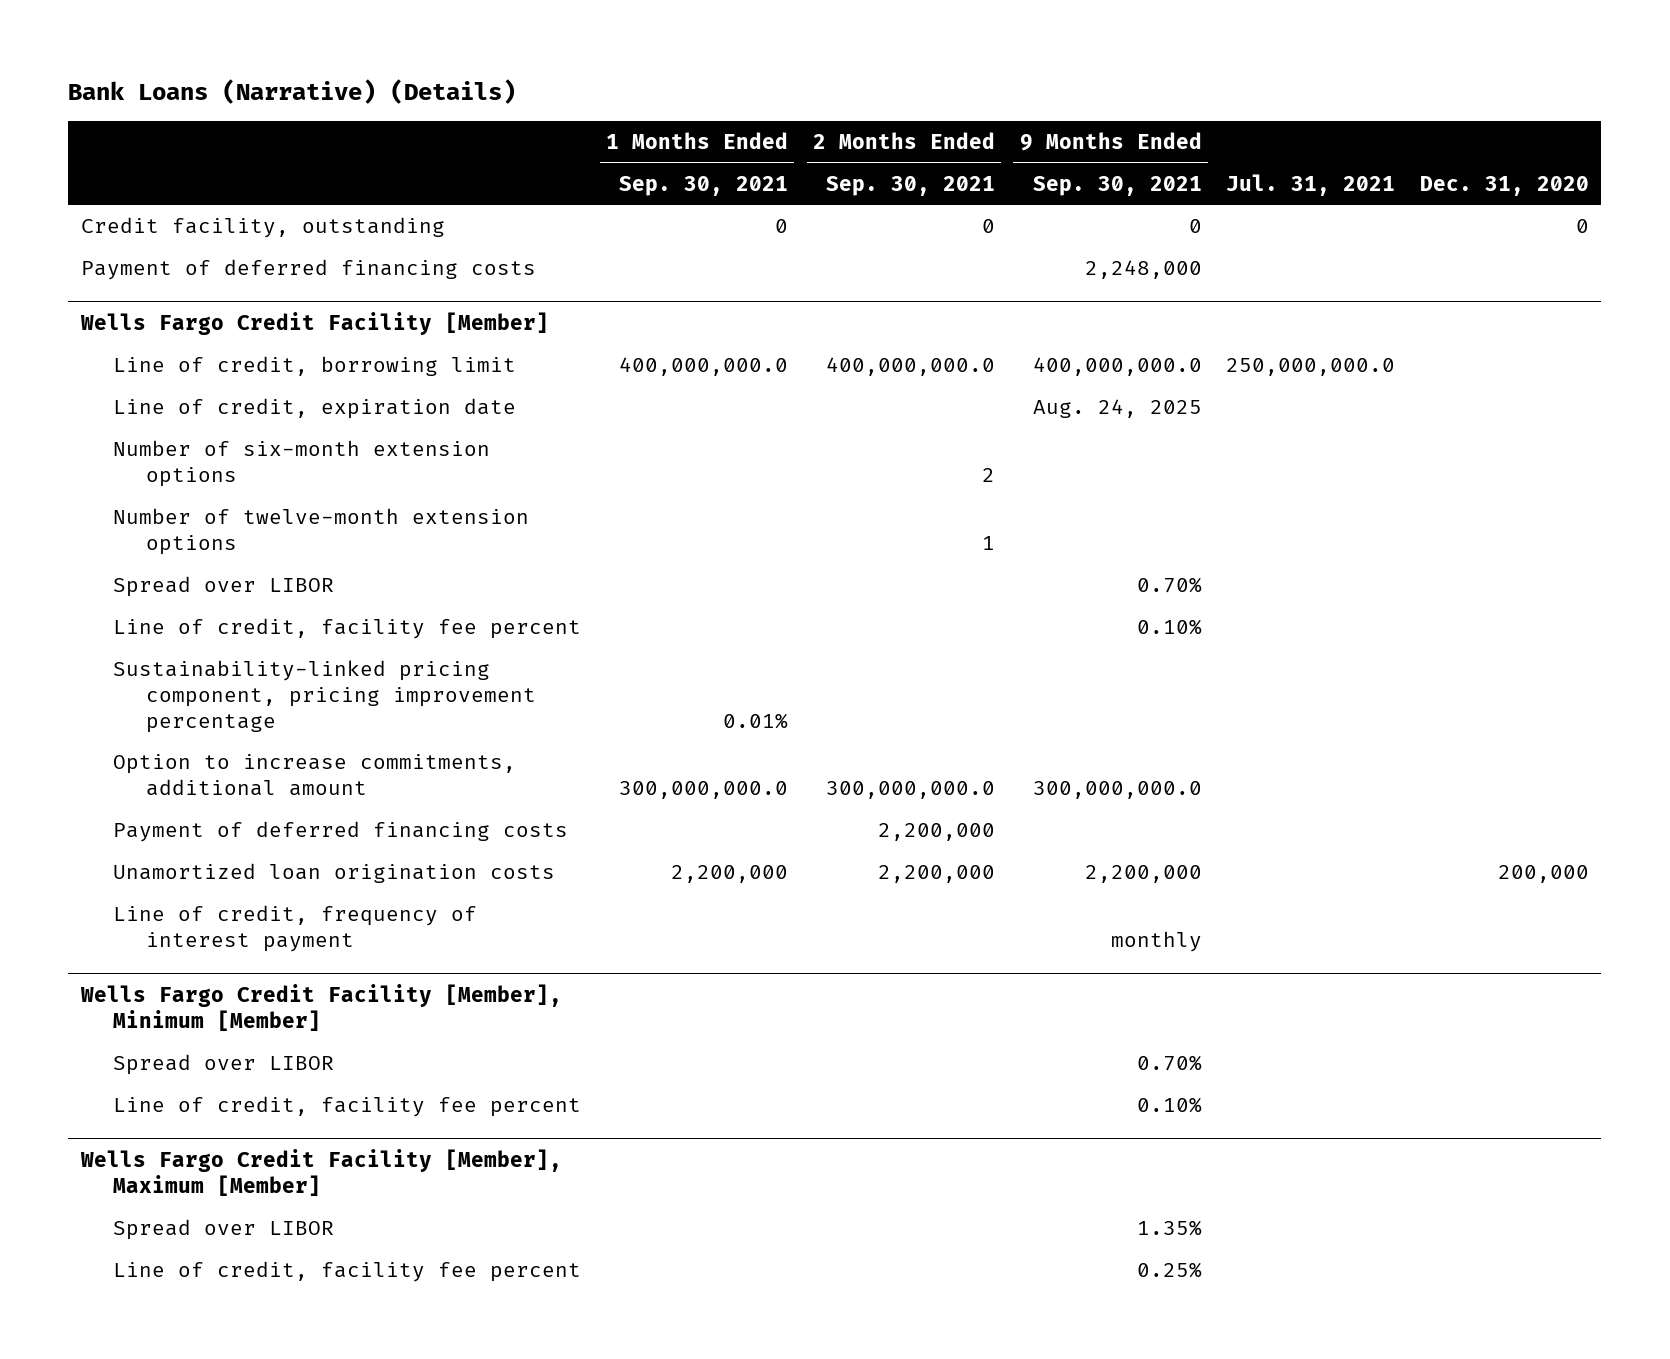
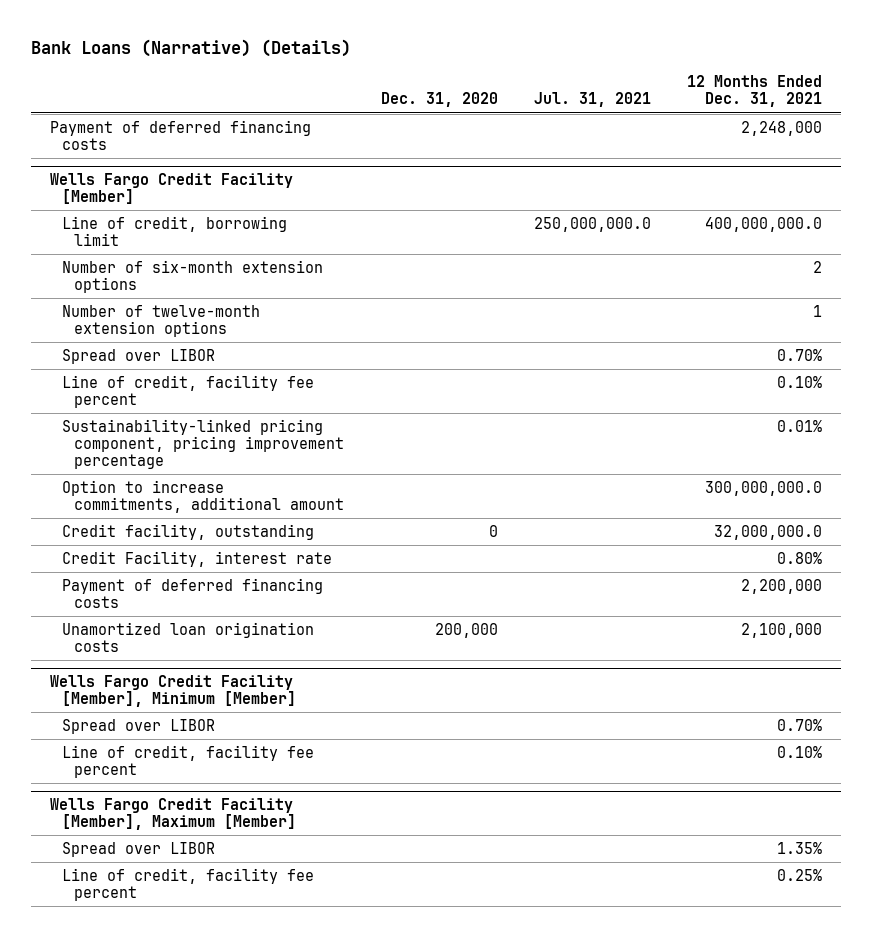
- | 1 Months Ended Sep. 30, 2021 | 2 Months Ended Sep. 30, 2021 | 9 Months Ended Sep. 30, 2021 | Jul. 31, 2021 | Dec. 31, 2020
+ | Dec. 31, 2020 | Jul. 31, 2021 | 12 Months Ended Dec. 31, 2021
- Credit facility, outstanding | 0 | 0 | 0 | | 0
@ Wells Fargo Credit Facility [Member]
- Line of credit, expiration date | | | Aug. 24, 2025 | |
+ Credit facility, outstanding | 0 | | 32,000,000.0
+ Credit Facility, interest rate | | | 0.80%
- Line of credit, frequency of interest payment | | | monthly | |

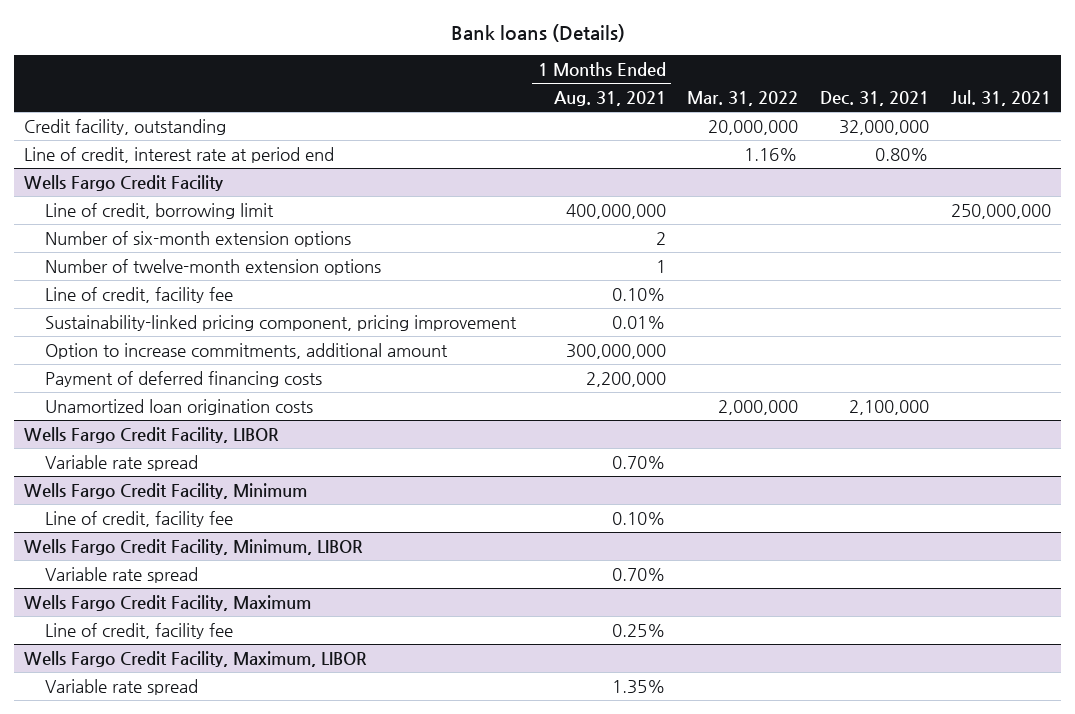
- Bank Loans (Narrative) (Details)
+ Bank loans (Details)
- | Dec. 31, 2020 | Jul. 31, 2021 | 12 Months Ended Dec. 31, 2021
+ | 1 Months Ended Aug. 31, 2021 | Mar. 31, 2022 | Dec. 31, 2021 | Jul. 31, 2021
- Payment of deferred financing costs | | | 2,248,000
- Wells Fargo Credit Facility [Member]
- Line of credit, borrowing limit | | 250,000,000.0 | 400,000,000.0
+ Credit facility, outstanding | | 20,000,000 | 32,000,000 |
+ Line of credit, interest rate at period end | | 1.16% | 0.80% |
+ Wells Fargo Credit Facility
+ Line of credit, borrowing limit | 400,000,000 | | | 250,000,000
- Spread over LIBOR | | | 0.70%
- Line of credit, facility fee percent | | | 0.10%
- Sustainability-linked pricing component, pricing improvement percentage | | | 0.01%
+ Line of credit, facility fee | 0.10% | | |
+ Sustainability-linked pricing component, pricing improvement | 0.01% | | |
- Credit facility, outstanding | 0 | | 32,000,000.0
- Credit Facility, interest rate | | | 0.80%
- Wells Fargo Credit Facility [Member], Minimum [Member]
- Spread over LIBOR | | | 0.70%
- Line of credit, facility fee percent | | | 0.10%
- Wells Fargo Credit Facility [Member], Maximum [Member]
- Spread over LIBOR | | | 1.35%
- Line of credit, facility fee percent | | | 0.25%
+ Wells Fargo Credit Facility, LIBOR
+ Variable rate spread | 0.70% | | |
+ Wells Fargo Credit Facility, Minimum
+ Line of credit, facility fee | 0.10% | | |
+ Wells Fargo Credit Facility, Minimum, LIBOR
+ Variable rate spread | 0.70% | | |
+ Wells Fargo Credit Facility, Maximum
+ Line of credit, facility fee | 0.25% | | |
+ Wells Fargo Credit Facility, Maximum, LIBOR
+ Variable rate spread | 1.35% | | |

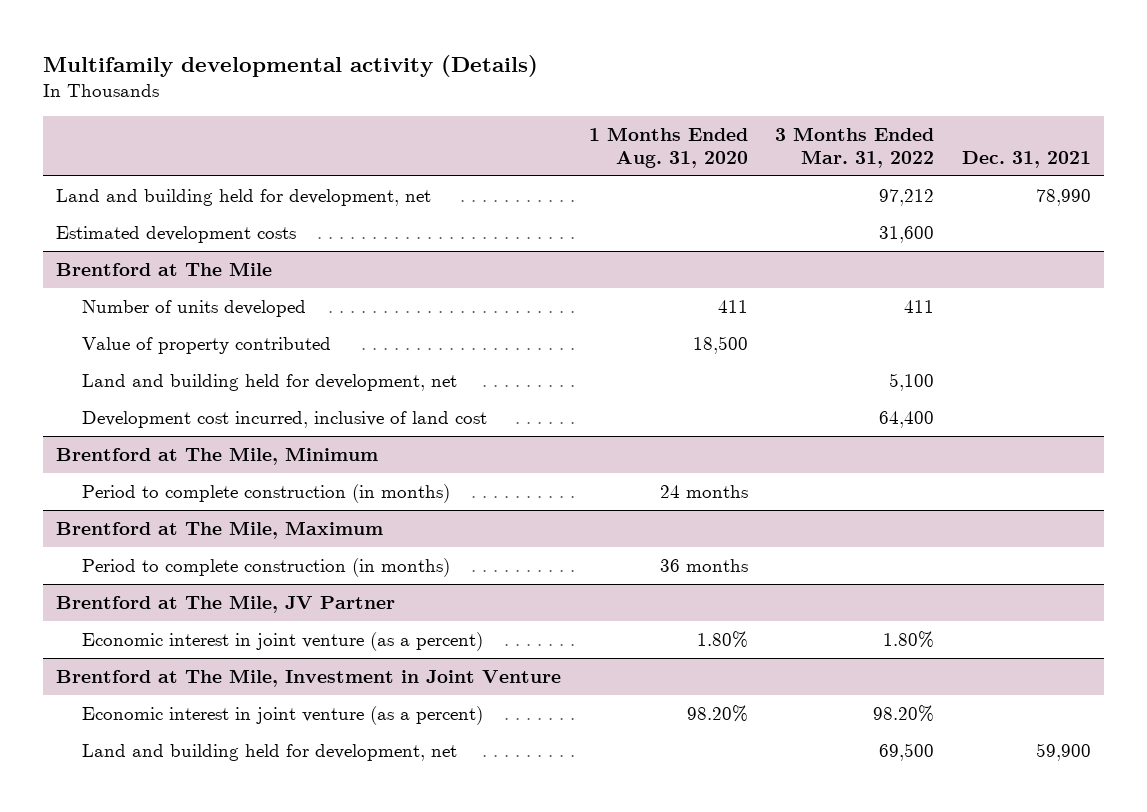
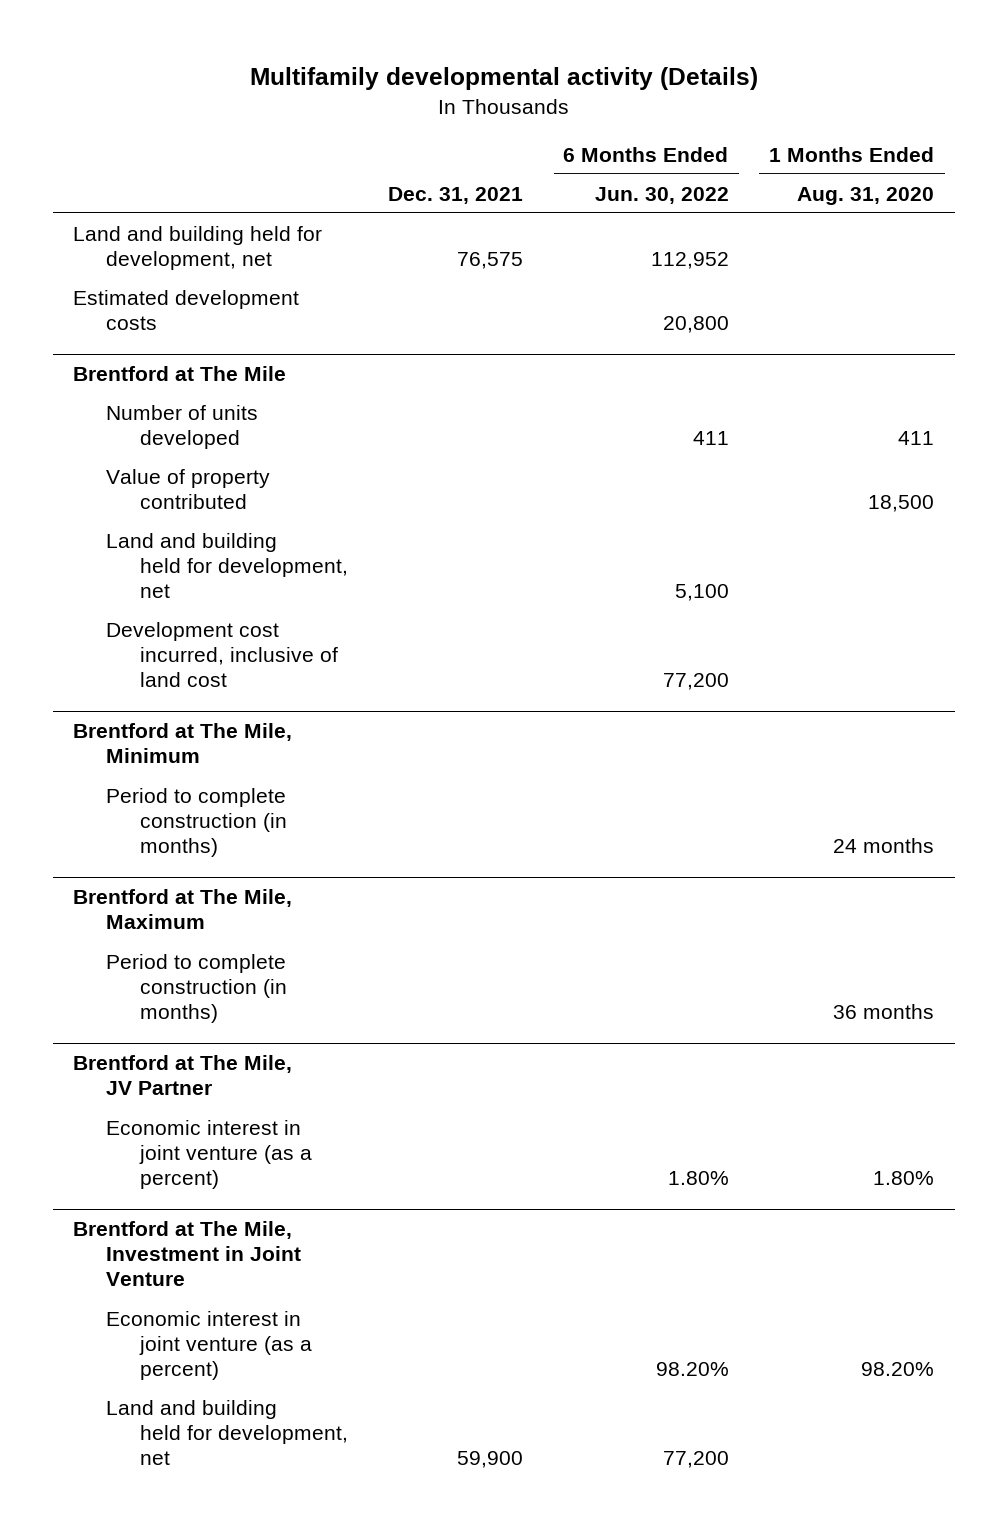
- | 1 Months Ended Aug. 31, 2020 | 3 Months Ended Mar. 31, 2022 | Dec. 31, 2021
+ | Dec. 31, 2021 | 6 Months Ended Jun. 30, 2022 | 1 Months Ended Aug. 31, 2020
- Land and building held for development, net | | 97,212 | 78,990
+ Land and building held for development, net | 76,575 | 112,952 |

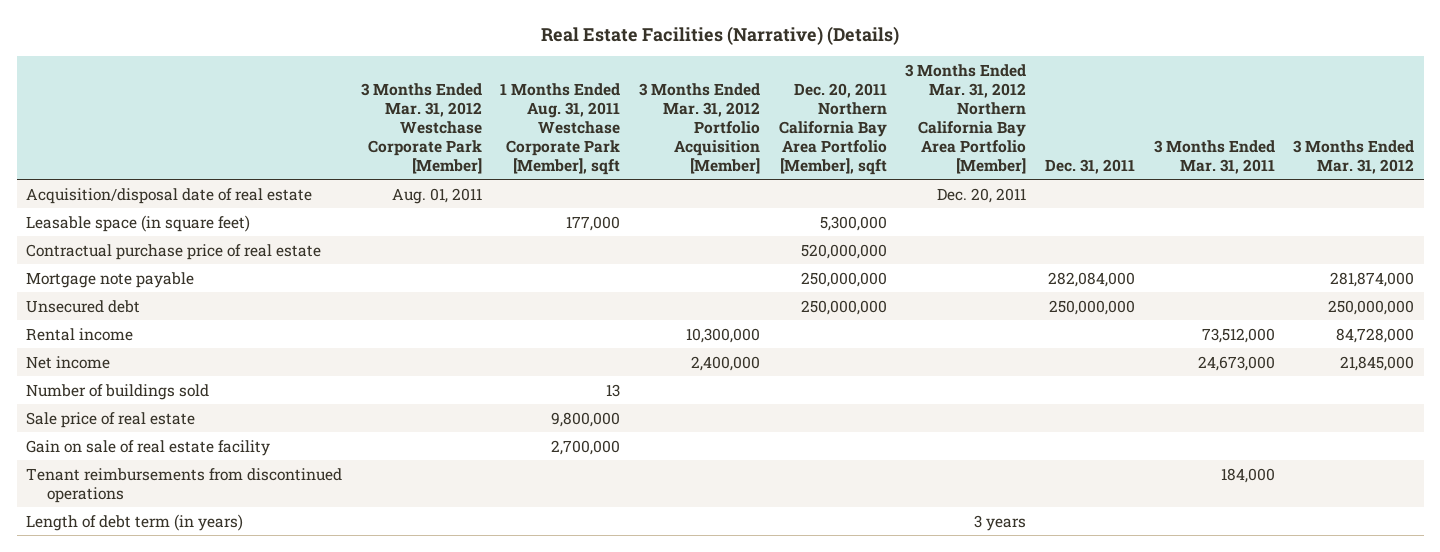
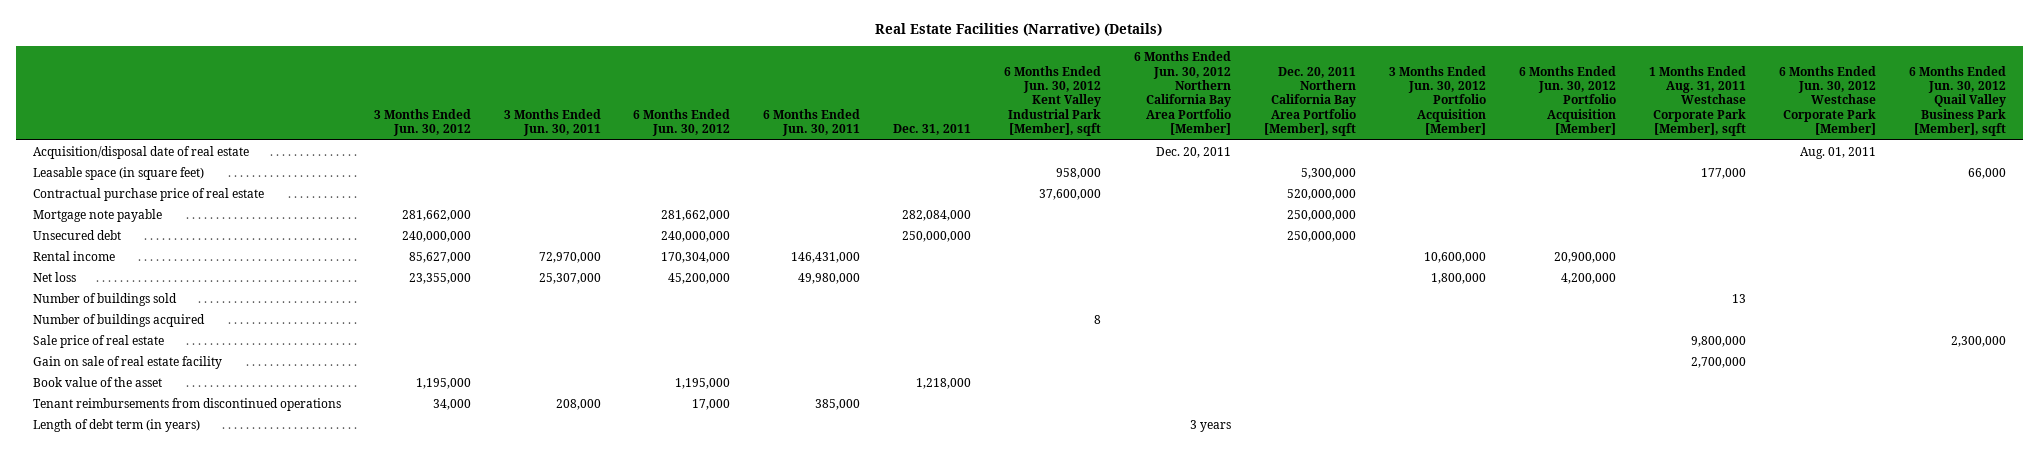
- | 3 Months Ended Mar. 31, 2012 Westchase Corporate Park [Member] | 1 Months Ended Aug. 31, 2011 Westchase Corporate Park [Member], sqft | 3 Months Ended Mar. 31, 2012 Portfolio Acquisition [Member] | Dec. 20, 2011 Northern California Bay Area Portfolio [Member], sqft | 3 Months Ended Mar. 31, 2012 Northern California Bay Area Portfolio [Member] | Dec. 31, 2011 | 3 Months Ended Mar. 31, 2011 | 3 Months Ended Mar. 31, 2012
+ | 3 Months Ended Jun. 30, 2012 | 3 Months Ended Jun. 30, 2011 | 6 Months Ended Jun. 30, 2012 | 6 Months Ended Jun. 30, 2011 | Dec. 31, 2011 | 6 Months Ended Jun. 30, 2012 Kent Valley Industrial Park [Member], sqft | 6 Months Ended Jun. 30, 2012 Northern California Bay Area Portfolio [Member] | Dec. 20, 2011 Northern California Bay Area Portfolio [Member], sqft | 3 Months Ended Jun. 30, 2012 Portfolio Acquisition [Member] | 6 Months Ended Jun. 30, 2012 Portfolio Acquisition [Member] | 1 Months Ended Aug. 31, 2011 Westchase Corporate Park [Member], sqft | 6 Months Ended Jun. 30, 2012 Westchase Corporate Park [Member] | 6 Months Ended Jun. 30, 2012 Quail Valley Business Park [Member], sqft
- Net income | | | 2,400,000 | | | | 24,673,000 | 21,845,000
+ Net loss | 23,355,000 | 25,307,000 | 45,200,000 | 49,980,000 | | | | | 1,800,000 | 4,200,000 | | |
+ Number of buildings acquired | | | | | | 8 | | | | | | |
+ Book value of the asset | 1,195,000 | | 1,195,000 | | 1,218,000 | | | | | | | |

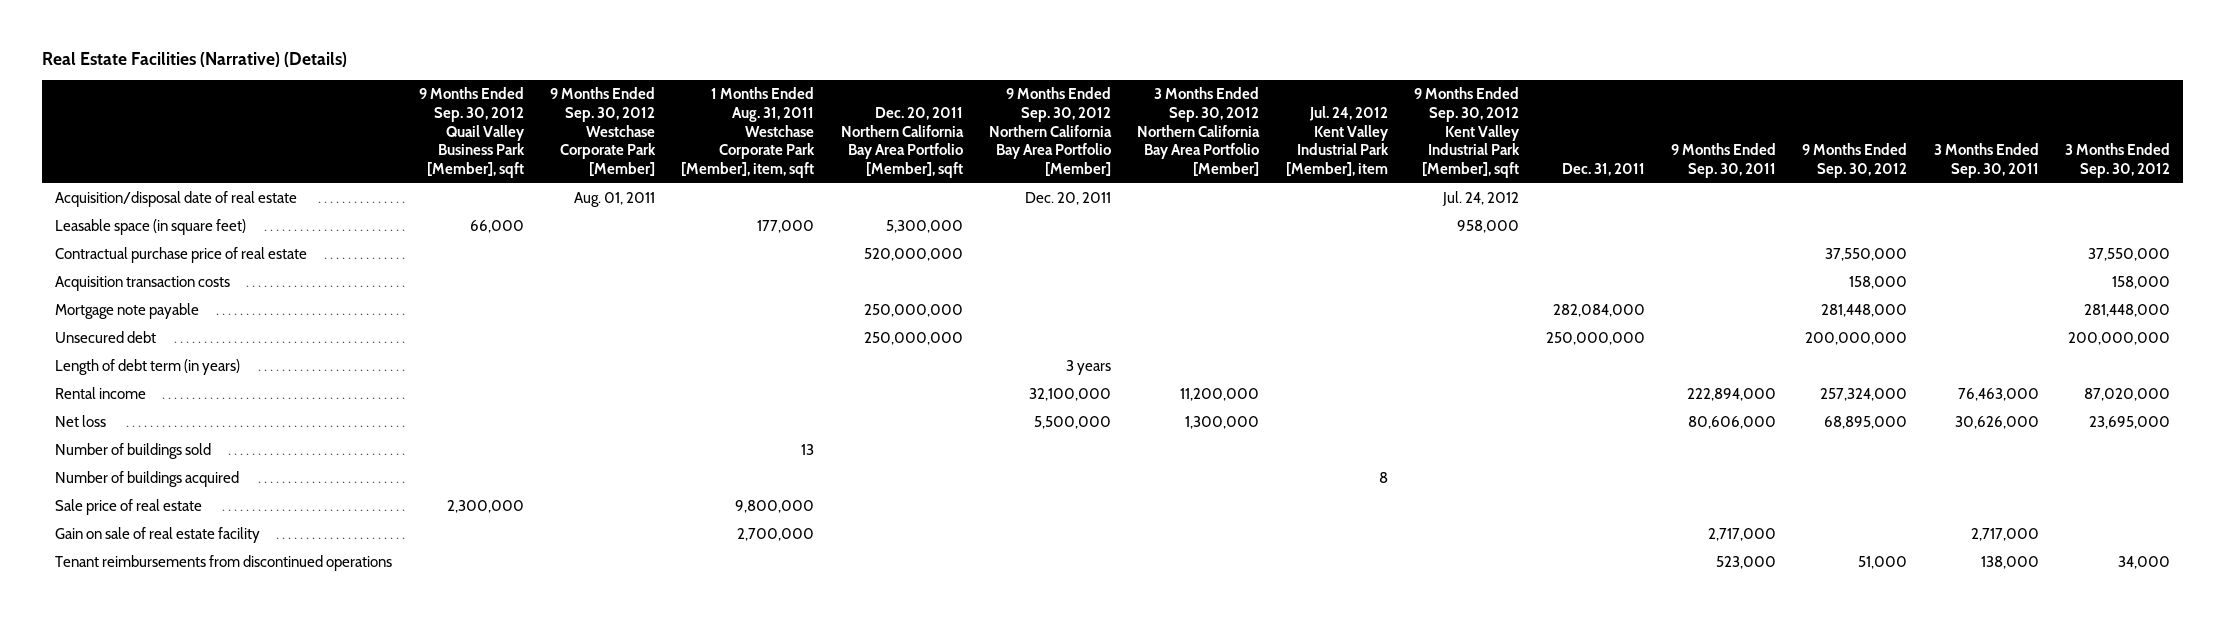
- | 3 Months Ended Jun. 30, 2012 | 3 Months Ended Jun. 30, 2011 | 6 Months Ended Jun. 30, 2012 | 6 Months Ended Jun. 30, 2011 | Dec. 31, 2011 | 6 Months Ended Jun. 30, 2012 Kent Valley Industrial Park [Member], sqft | 6 Months Ended Jun. 30, 2012 Northern California Bay Area Portfolio [Member] | Dec. 20, 2011 Northern California Bay Area Portfolio [Member], sqft | 3 Months Ended Jun. 30, 2012 Portfolio Acquisition [Member] | 6 Months Ended Jun. 30, 2012 Portfolio Acquisition [Member] | 1 Months Ended Aug. 31, 2011 Westchase Corporate Park [Member], sqft | 6 Months Ended Jun. 30, 2012 Westchase Corporate Park [Member] | 6 Months Ended Jun. 30, 2012 Quail Valley Business Park [Member], sqft
+ | 9 Months Ended Sep. 30, 2012 Quail Valley Business Park [Member], sqft | 9 Months Ended Sep. 30, 2012 Westchase Corporate Park [Member] | 1 Months Ended Aug. 31, 2011 Westchase Corporate Park [Member], item, sqft | Dec. 20, 2011 Northern California Bay Area Portfolio [Member], sqft | 9 Months Ended Sep. 30, 2012 Northern California Bay Area Portfolio [Member] | 3 Months Ended Sep. 30, 2012 Northern California Bay Area Portfolio [Member] | Jul. 24, 2012 Kent Valley Industrial Park [Member], item | 9 Months Ended Sep. 30, 2012 Kent Valley Industrial Park [Member], sqft | Dec. 31, 2011 | 9 Months Ended Sep. 30, 2011 | 9 Months Ended Sep. 30, 2012 | 3 Months Ended Sep. 30, 2011 | 3 Months Ended Sep. 30, 2012
+ Acquisition transaction costs | | | | | | | | | | | 158,000 | | 158,000
moved up: Length of debt term (in years) | | | | | 3 years | | | | | | | |
- Book value of the asset | 1,195,000 | | 1,195,000 | | 1,218,000 | | | | | | | |

